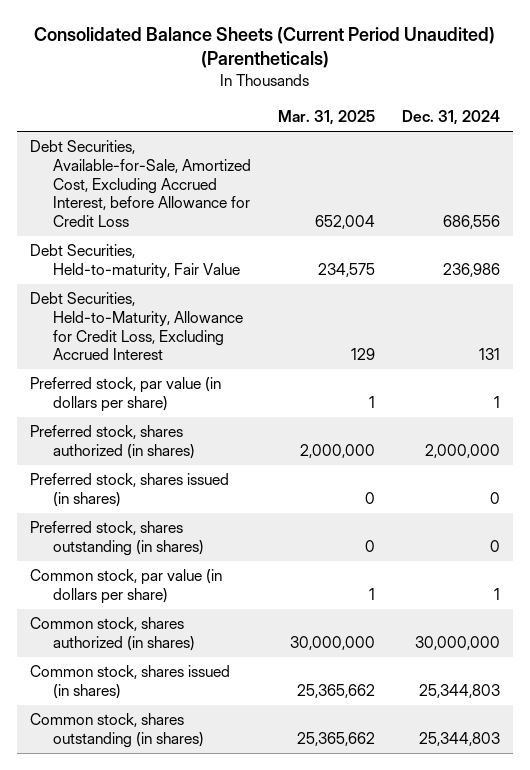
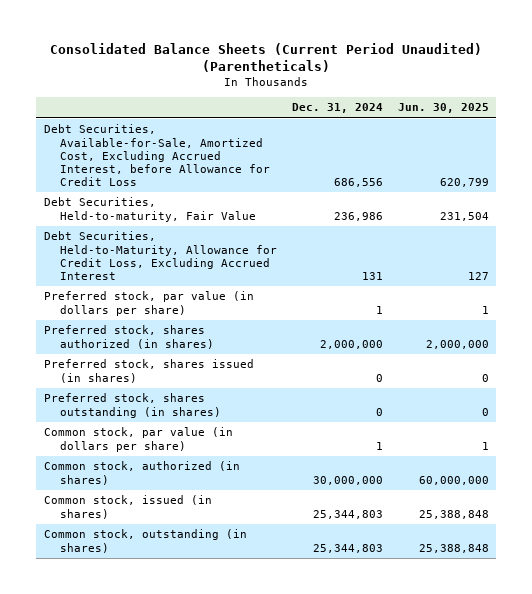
- | Mar. 31, 2025 | Dec. 31, 2024
+ | Dec. 31, 2024 | Jun. 30, 2025
- Common stock, shares authorized (in shares) | 30,000,000 | 30,000,000
- Common stock, shares issued (in shares) | 25,365,662 | 25,344,803
- Common stock, shares outstanding (in shares) | 25,365,662 | 25,344,803
+ Common stock, authorized (in shares) | 30,000,000 | 60,000,000
+ Common stock, issued (in shares) | 25,344,803 | 25,388,848
+ Common stock, outstanding (in shares) | 25,344,803 | 25,388,848

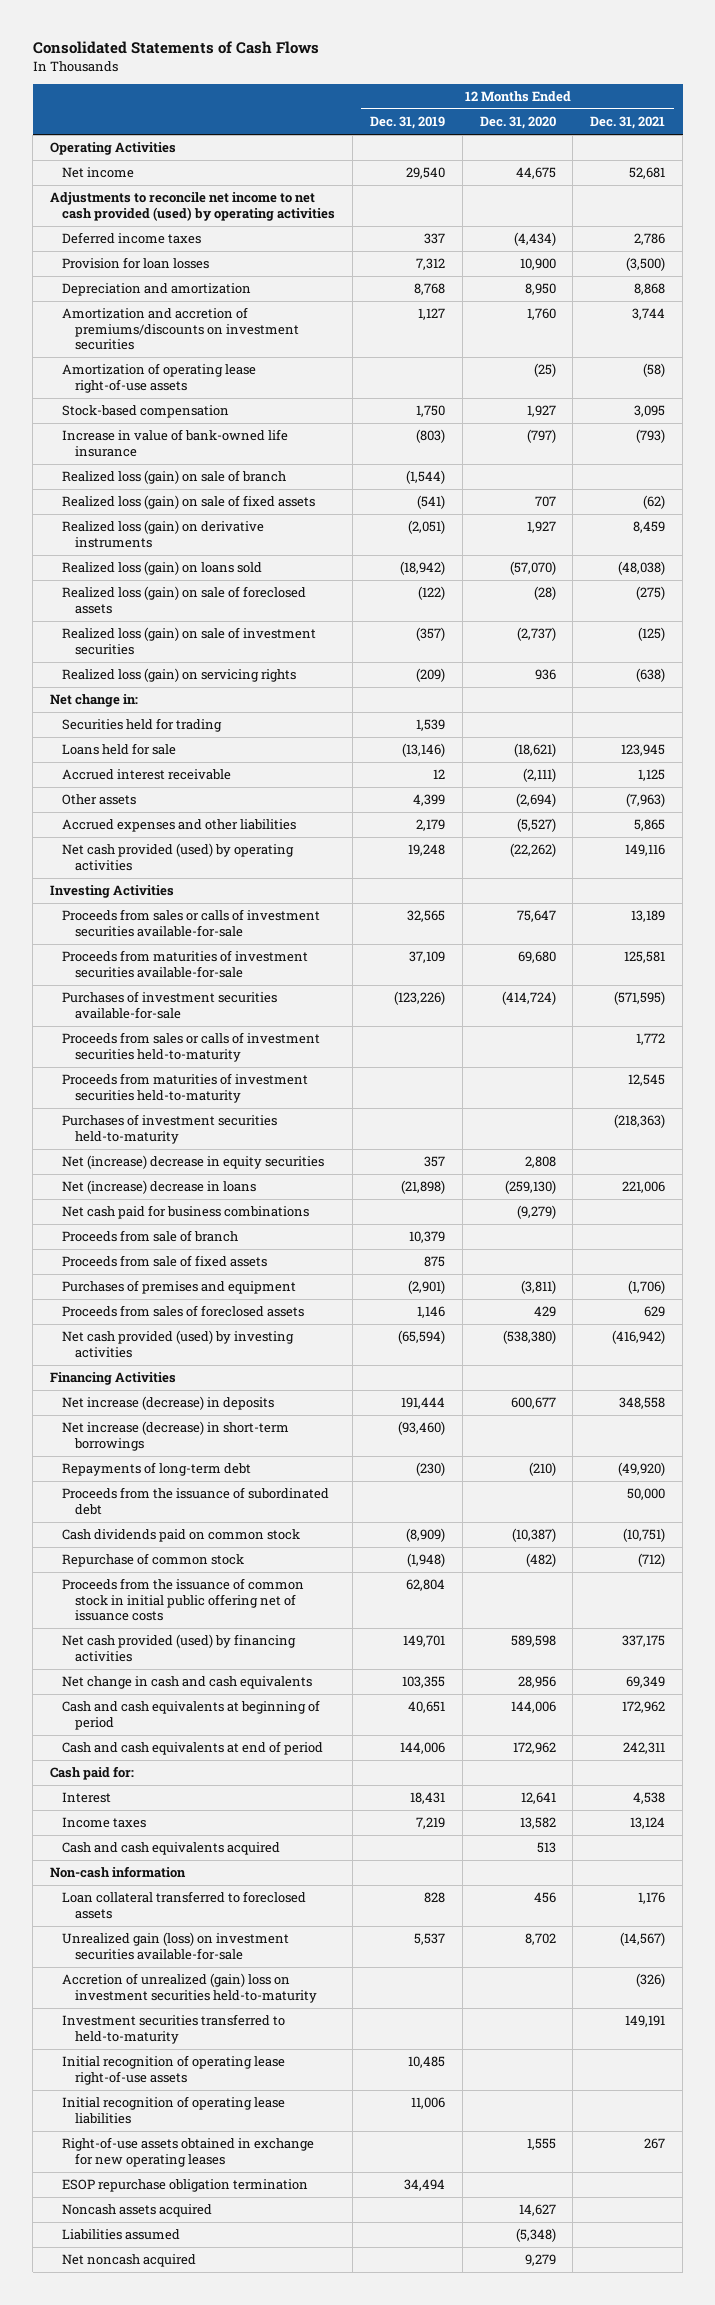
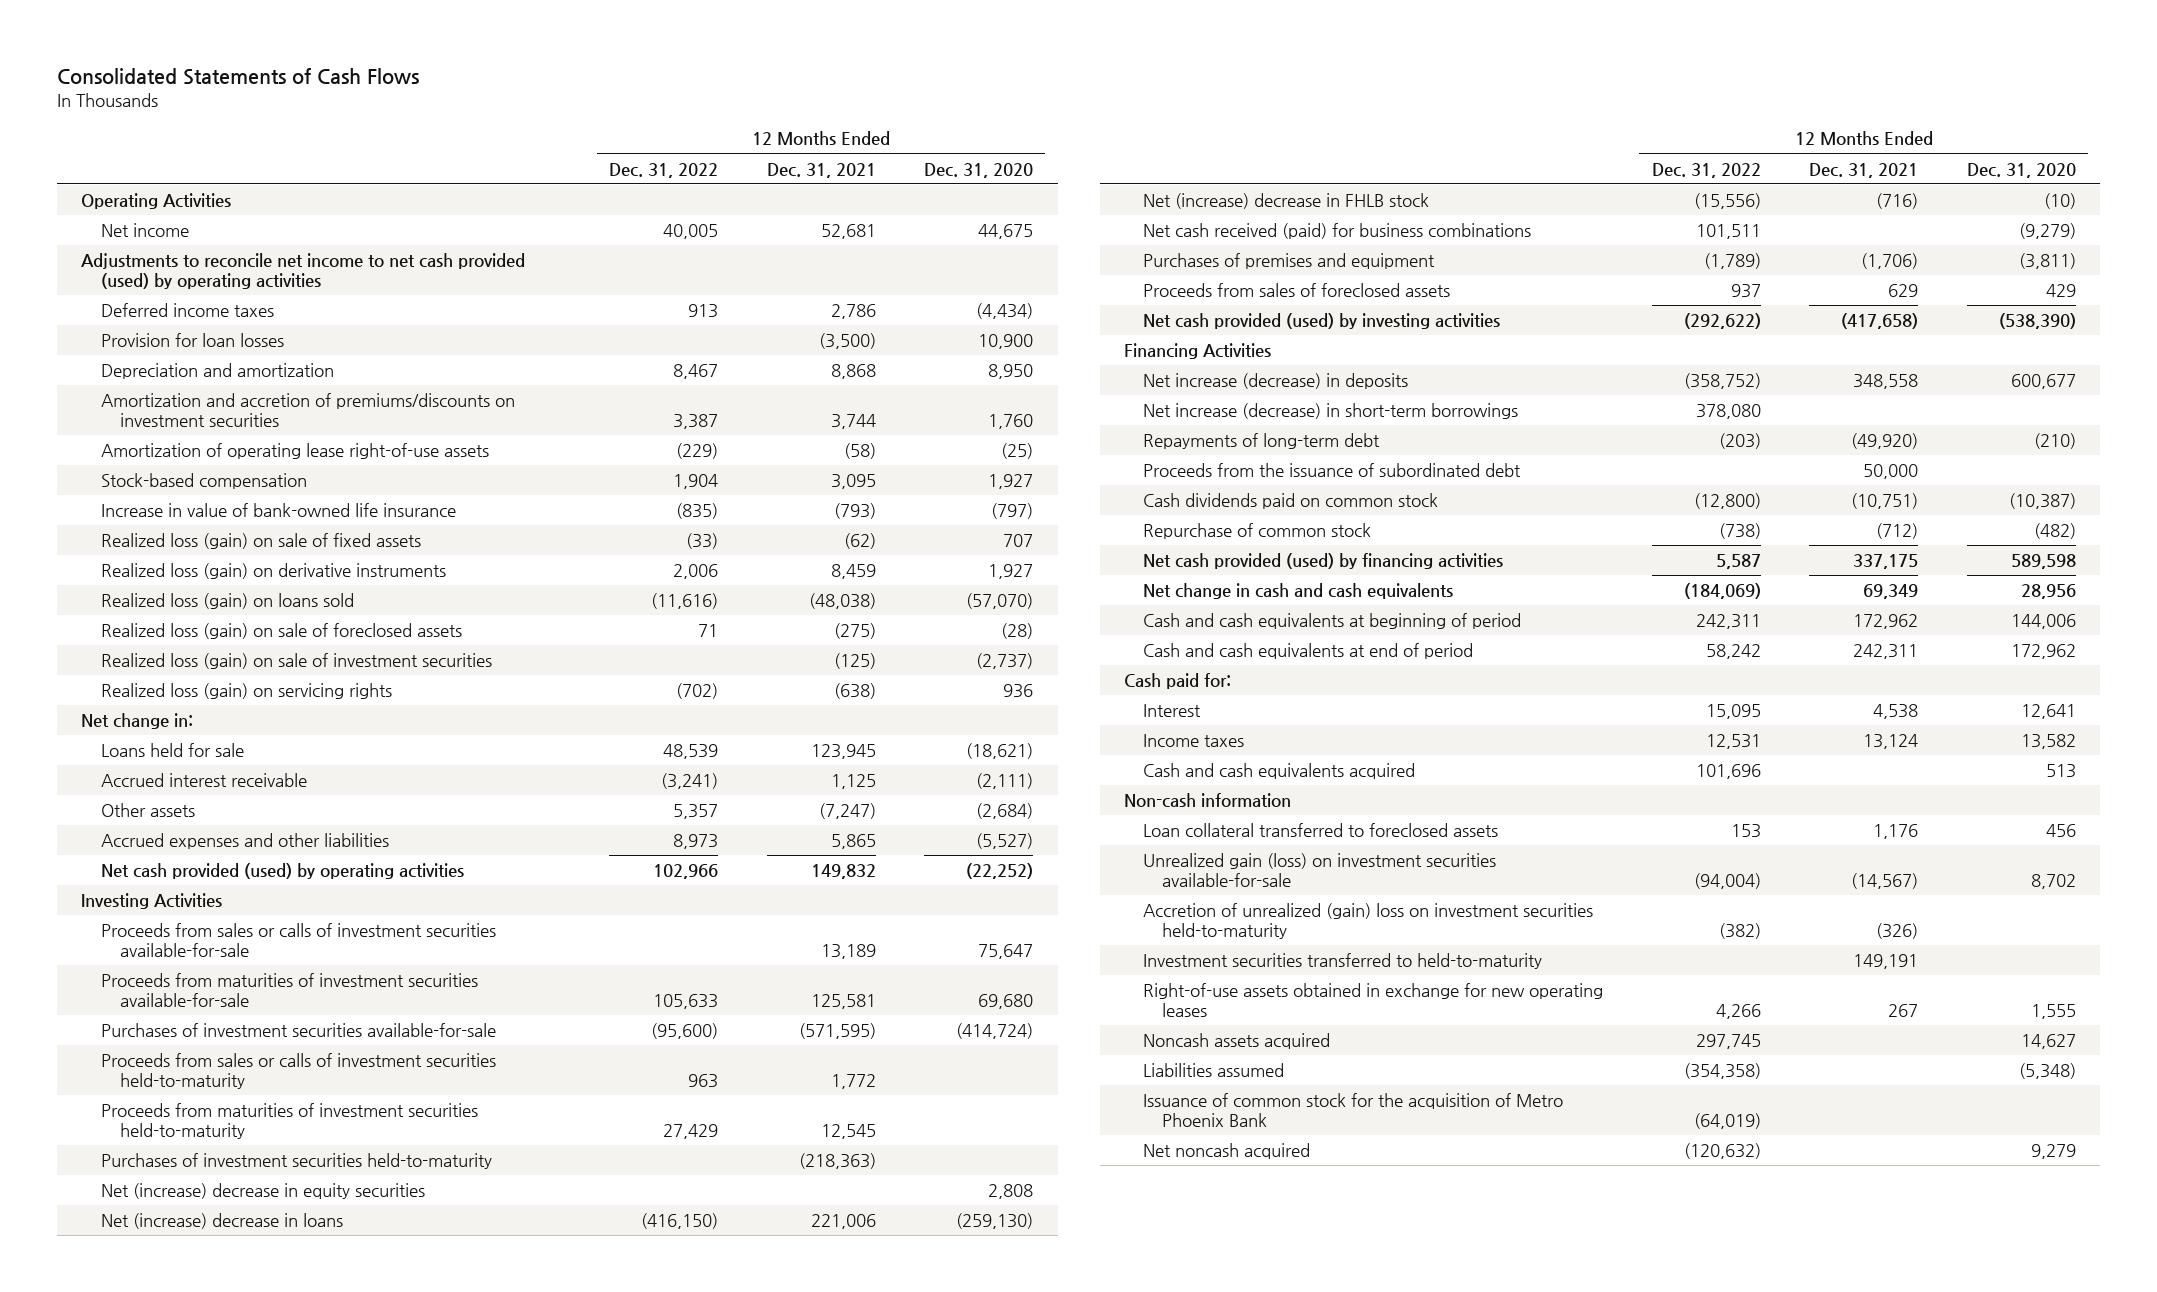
- | 12 Months Ended Dec. 31, 2019 | 12 Months Ended Dec. 31, 2020 | 12 Months Ended Dec. 31, 2021
+ | 12 Months Ended Dec. 31, 2022 | 12 Months Ended Dec. 31, 2021 | 12 Months Ended Dec. 31, 2020
- Realized loss (gain) on sale of branch | (1,544) | |
- Securities held for trading | 1,539 | |
- Other assets | 4,399 | (2,694) | (7,963)
+ Other assets | 5,357 | (7,247) | (2,684)
- Net cash provided (used) by operating activities | 19,248 | (22,262) | 149,116
+ Net cash provided (used) by operating activities | 102,966 | 149,832 | (22,252)
- Net cash paid for business combinations | | (9,279) |
- Proceeds from sale of branch | 10,379 | |
- Proceeds from sale of fixed assets | 875 | |
+ Net (increase) decrease in FHLB stock | (15,556) | (716) | (10)
+ Net cash received (paid) for business combinations | 101,511 | | (9,279)
- Net cash provided (used) by investing activities | (65,594) | (538,380) | (416,942)
+ Net cash provided (used) by investing activities | (292,622) | (417,658) | (538,390)
- Proceeds from the issuance of common stock in initial public offering net of issuance costs | 62,804 | |
- Initial recognition of operating lease right-of-use assets | 10,485 | |
- Initial recognition of operating lease liabilities | 11,006 | |
- ESOP repurchase obligation termination | 34,494 | |
+ Issuance of common stock for the acquisition of Metro Phoenix Bank | (64,019) | |

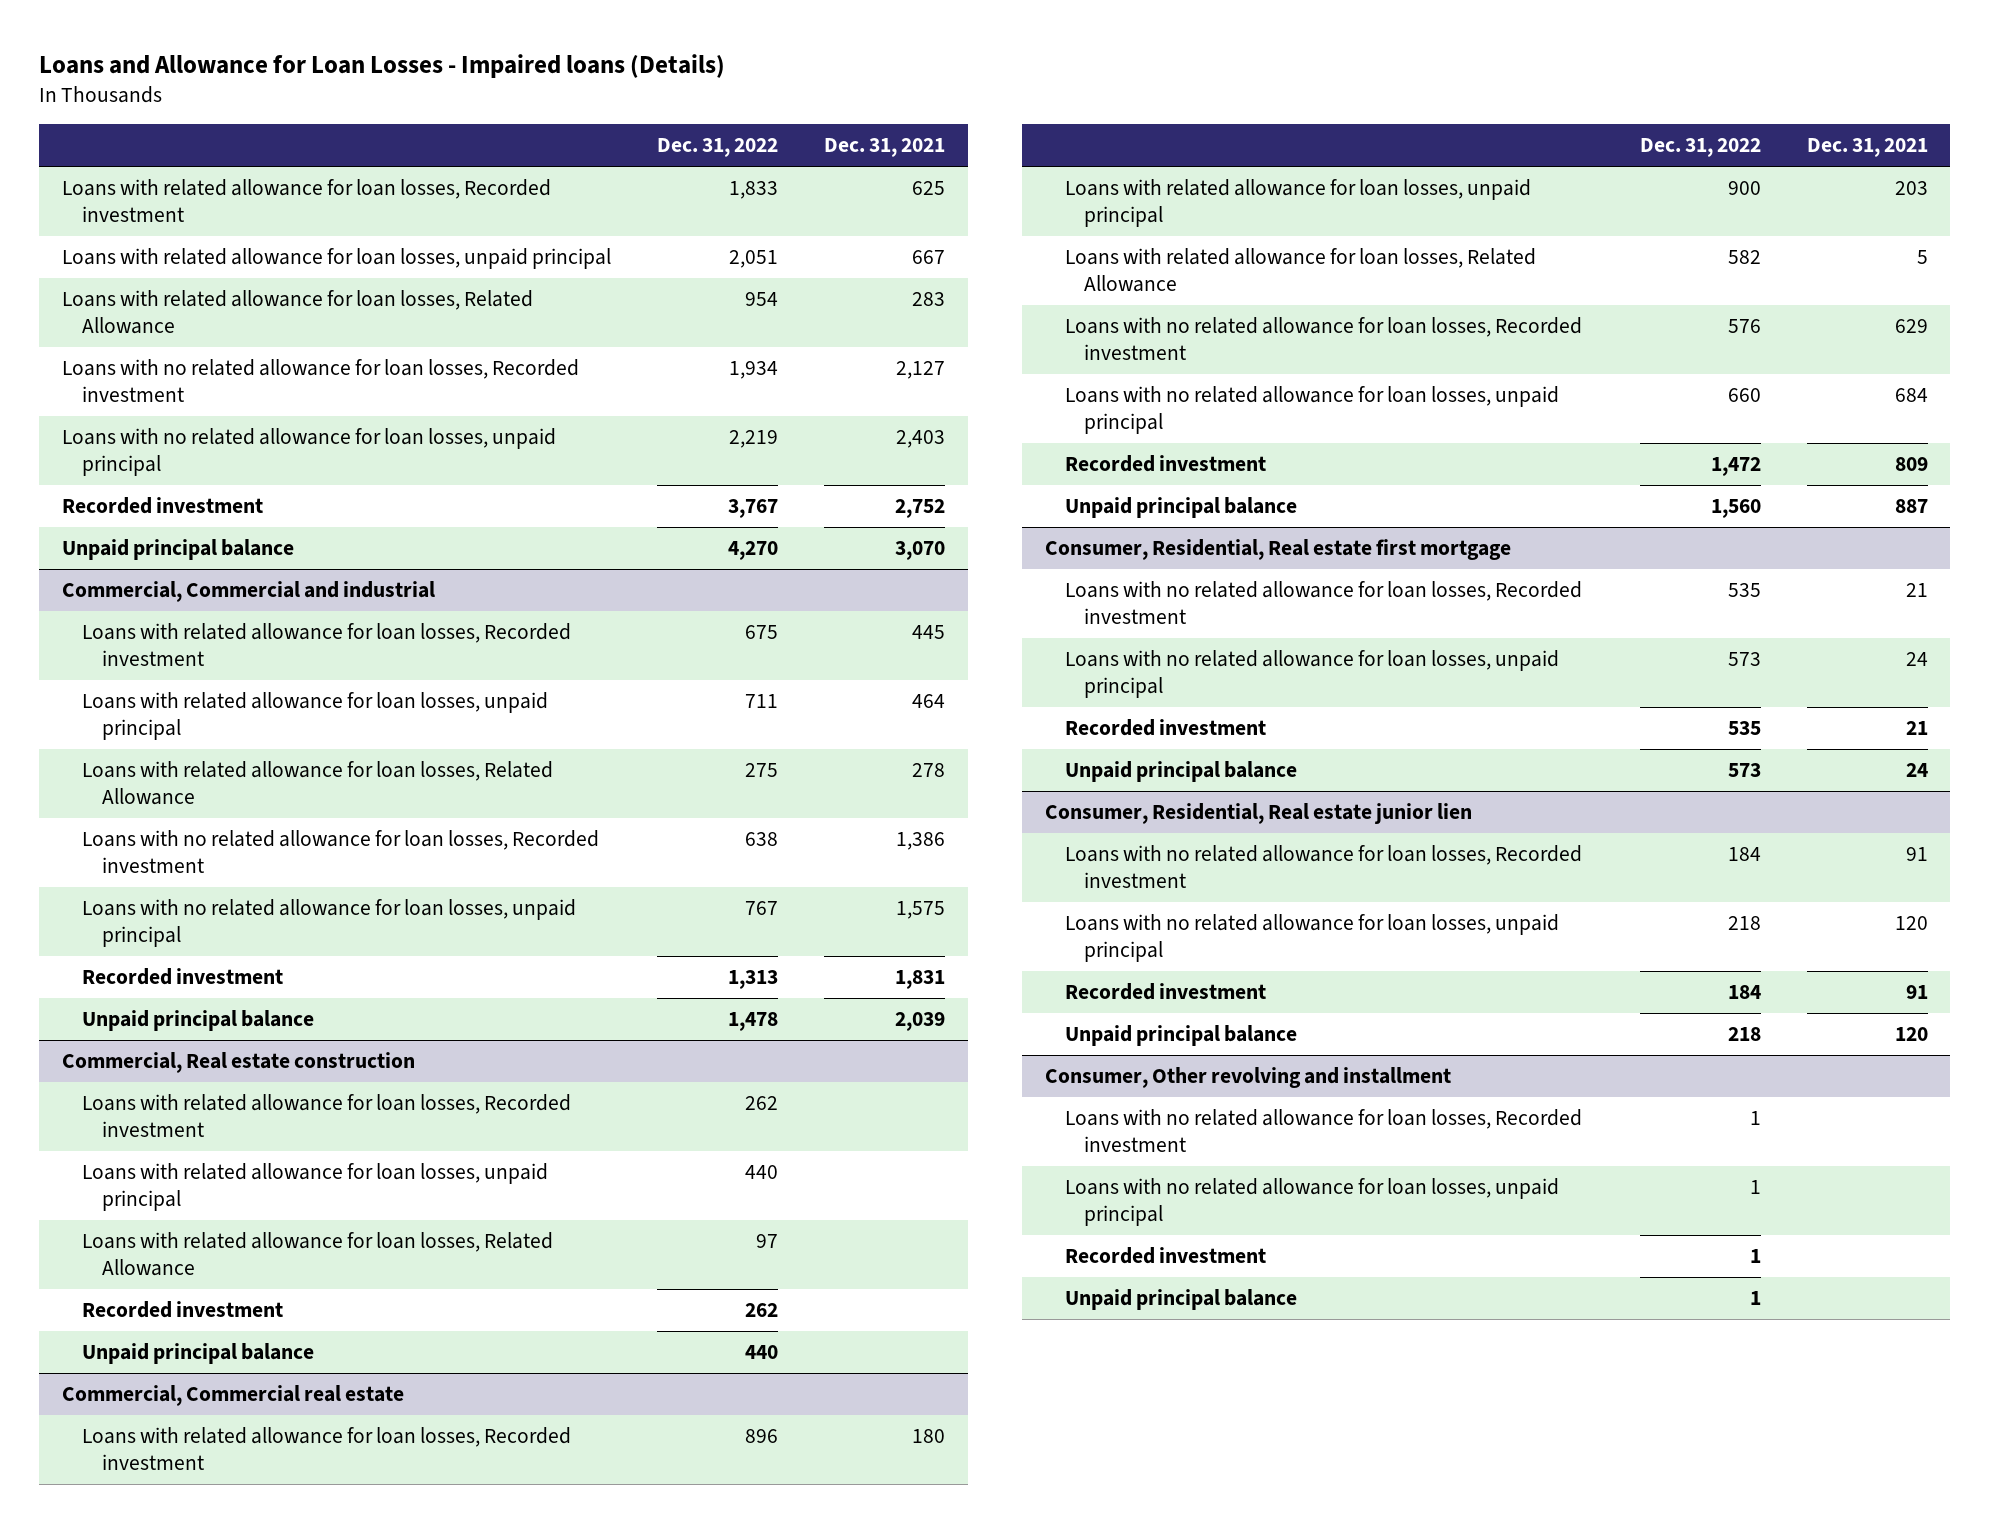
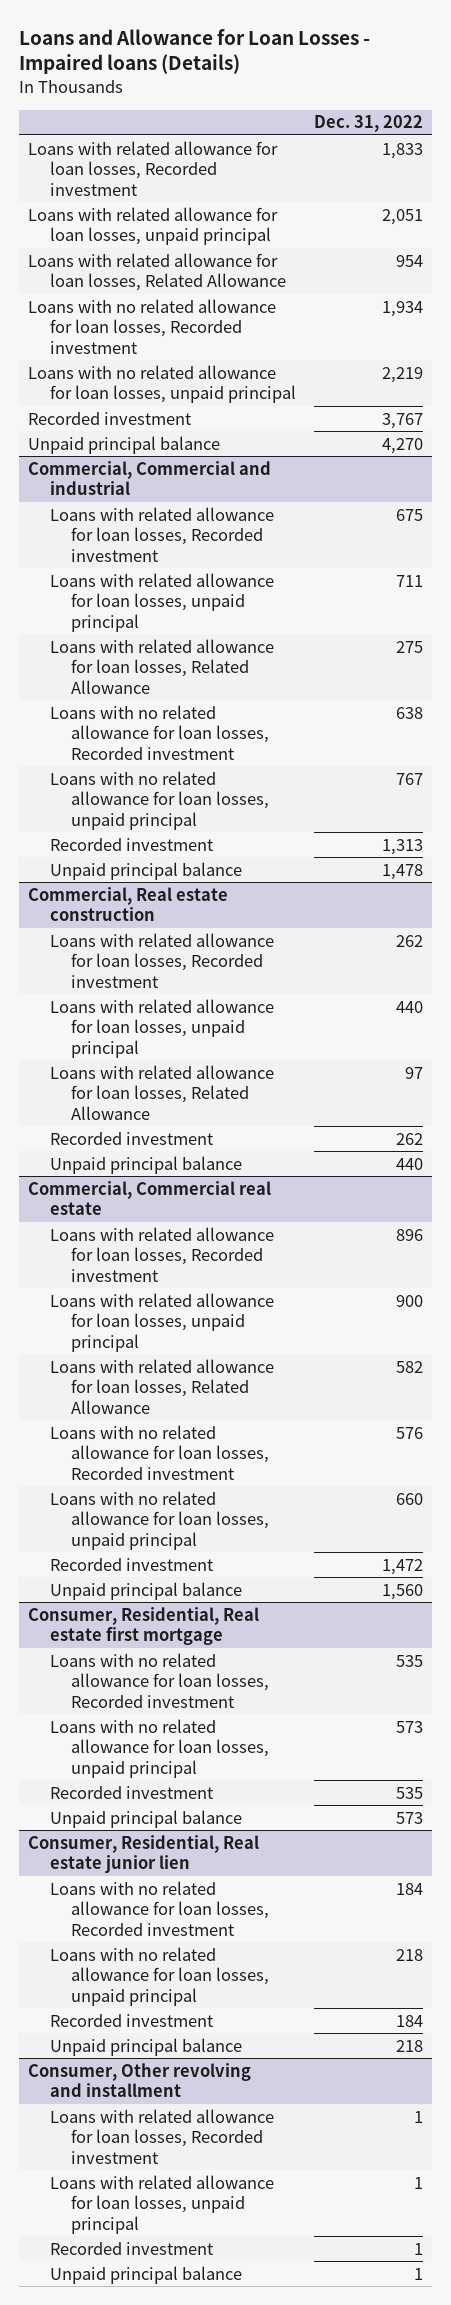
- | Dec. 31, 2022 | Dec. 31, 2021
+ | Dec. 31, 2022
@ Consumer, Other revolving and installment
- Loans with no related allowance for loan losses, Recorded investment | 1 |
- Loans with no related allowance for loan losses, unpaid principal | 1 |
+ Loans with related allowance for loan losses, Recorded investment | 1
+ Loans with related allowance for loan losses, unpaid principal | 1

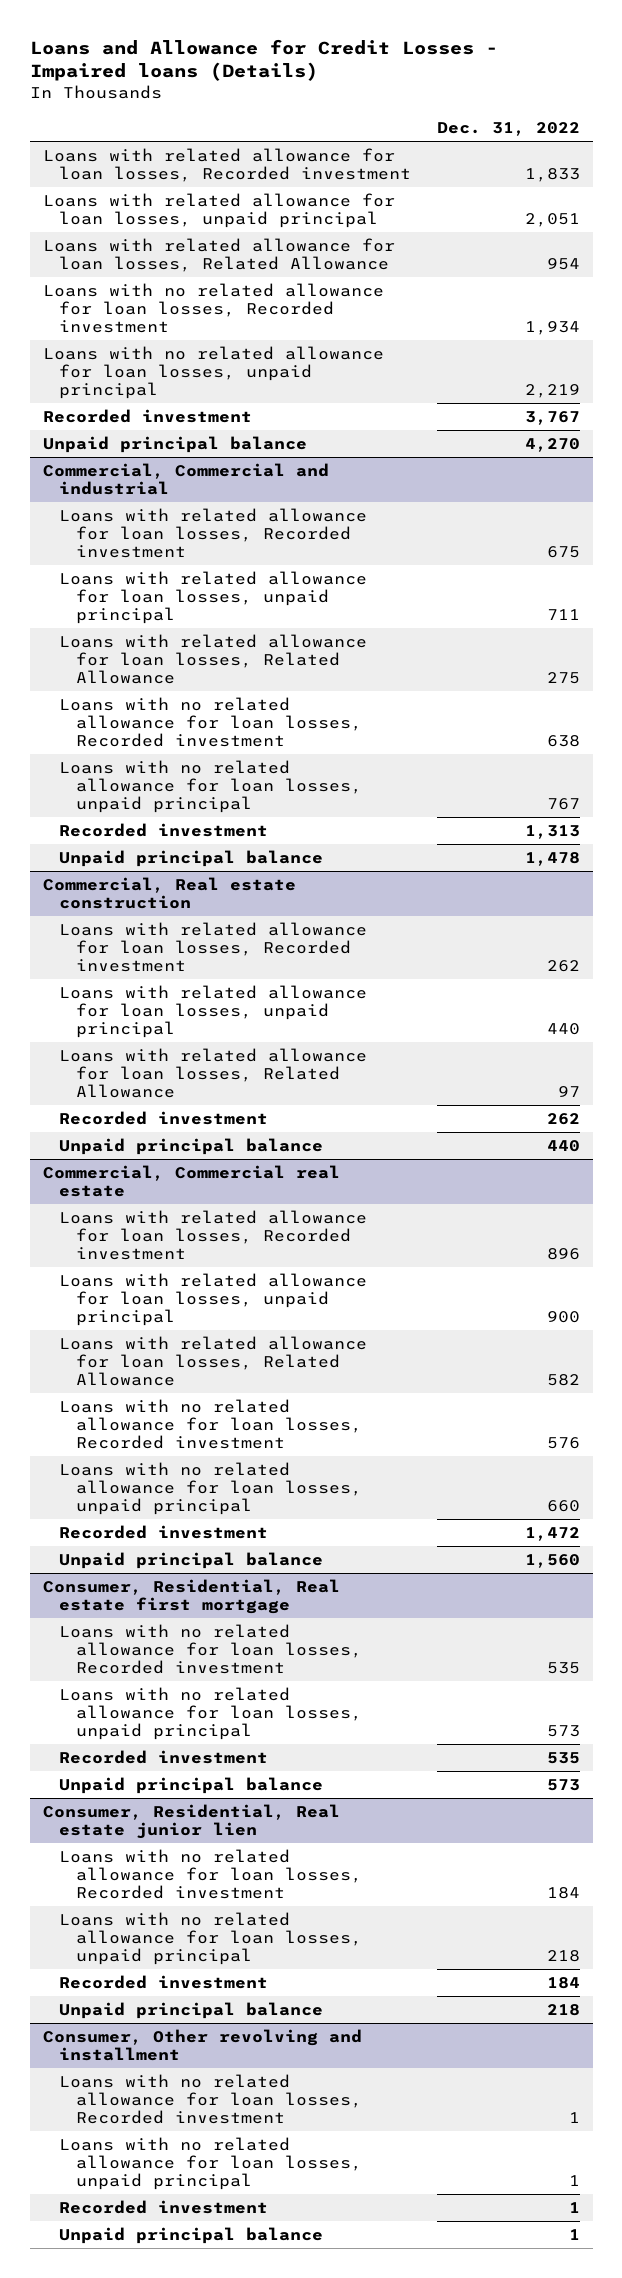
- Loans and Allowance for Loan Losses - Impaired loans (Details)
+ Loans and Allowance for Credit Losses - Impaired loans (Details)
@ Consumer, Other revolving and installment
- Loans with related allowance for loan losses, Recorded investment | 1
- Loans with related allowance for loan losses, unpaid principal | 1
+ Loans with no related allowance for loan losses, Recorded investment | 1
+ Loans with no related allowance for loan losses, unpaid principal | 1

